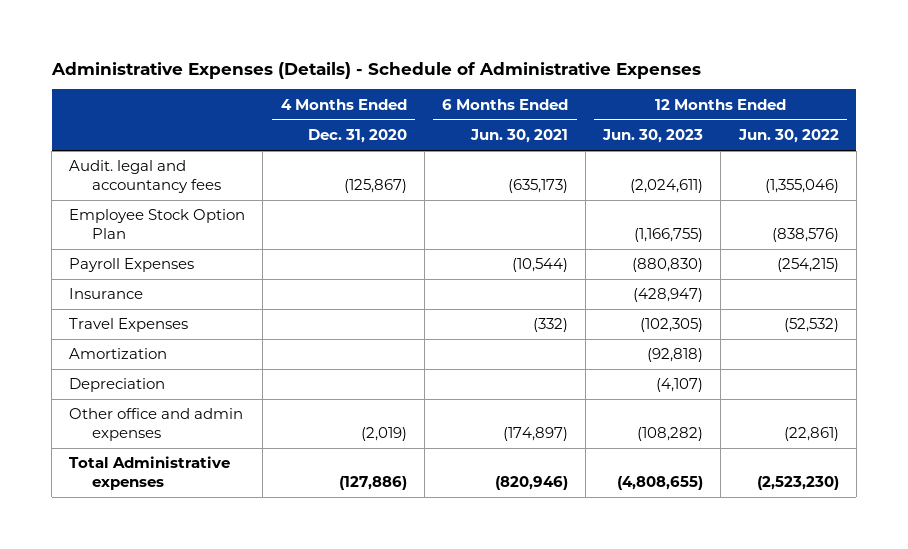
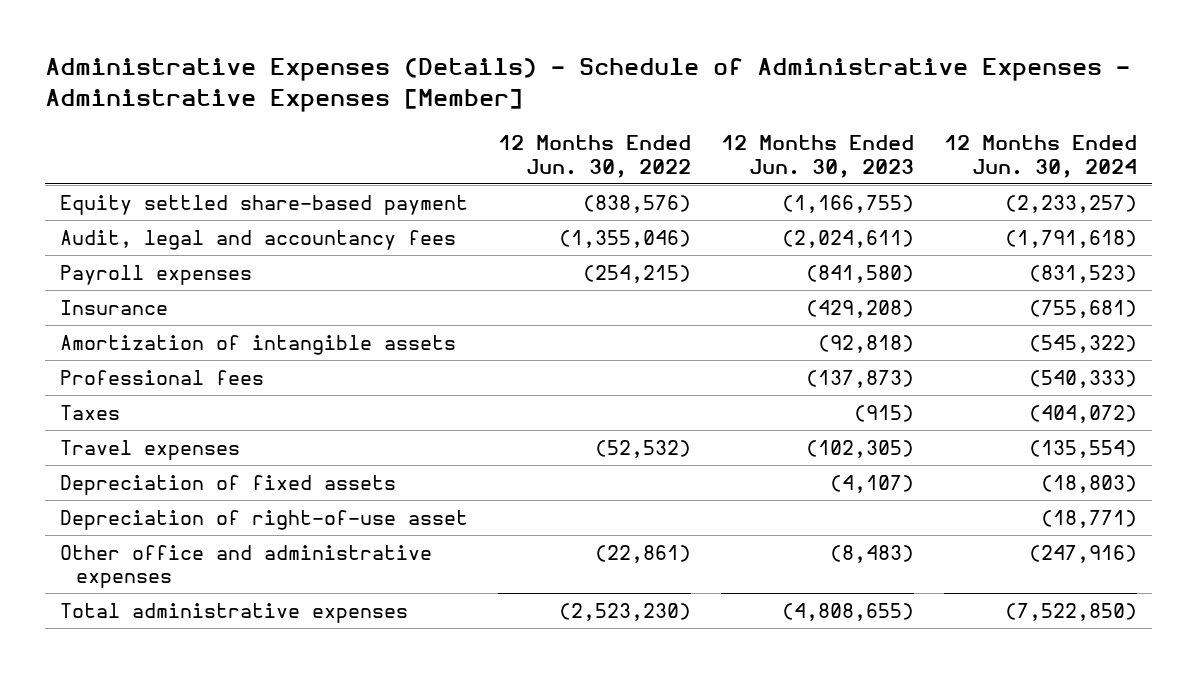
- Administrative Expenses (Details) - Schedule of Administrative Expenses
+ Administrative Expenses (Details) - Schedule of Administrative Expenses - Administrative Expenses [Member]
- | 4 Months Ended Dec. 31, 2020 | 6 Months Ended Jun. 30, 2021 | 12 Months Ended Jun. 30, 2023 | 12 Months Ended Jun. 30, 2022
+ | 12 Months Ended Jun. 30, 2022 | 12 Months Ended Jun. 30, 2023 | 12 Months Ended Jun. 30, 2024
- Audit. legal and accountancy fees | (125,867) | (635,173) | (2,024,611) | (1,355,046)
- Employee Stock Option Plan | | | (1,166,755) | (838,576)
- Payroll Expenses | | (10,544) | (880,830) | (254,215)
- Insurance | | | (428,947) |
- Travel Expenses | | (332) | (102,305) | (52,532)
- Amortization | | | (92,818) |
- Depreciation | | | (4,107) |
- Other office and admin expenses | (2,019) | (174,897) | (108,282) | (22,861)
- Total Administrative expenses | (127,886) | (820,946) | (4,808,655) | (2,523,230)
+ Equity settled share-based payment | (838,576) | (1,166,755) | (2,233,257)
+ Audit, legal and accountancy fees | (1,355,046) | (2,024,611) | (1,791,618)
+ Payroll expenses | (254,215) | (841,580) | (831,523)
+ Insurance | | (429,208) | (755,681)
+ Amortization of intangible assets | | (92,818) | (545,322)
+ Professional fees | | (137,873) | (540,333)
+ Taxes | | (915) | (404,072)
+ Travel expenses | (52,532) | (102,305) | (135,554)
+ Depreciation of fixed assets | | (4,107) | (18,803)
+ Depreciation of right-of-use asset | | | (18,771)
+ Other office and administrative expenses | (22,861) | (8,483) | (247,916)
+ Total administrative expenses | (2,523,230) | (4,808,655) | (7,522,850)

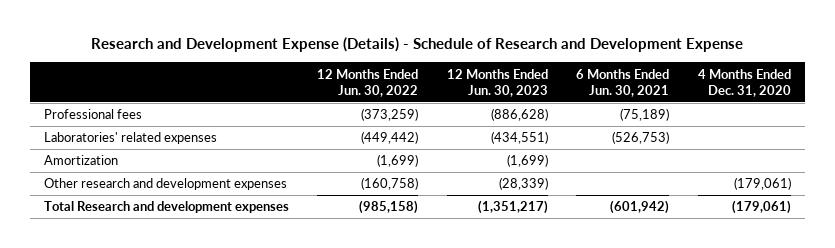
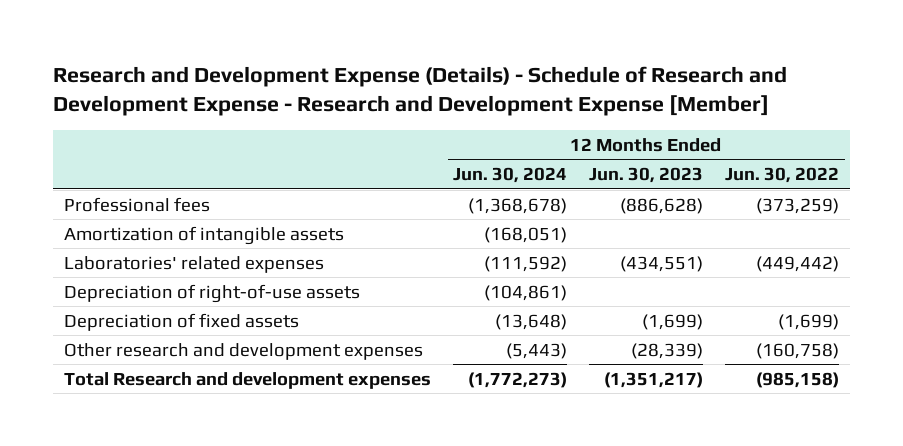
- Research and Development Expense (Details) - Schedule of Research and Development Expense
+ Research and Development Expense (Details) - Schedule of Research and Development Expense - Research and Development Expense [Member]
- | 12 Months Ended Jun. 30, 2022 | 12 Months Ended Jun. 30, 2023 | 6 Months Ended Jun. 30, 2021 | 4 Months Ended Dec. 31, 2020
+ | 12 Months Ended Jun. 30, 2024 | 12 Months Ended Jun. 30, 2023 | 12 Months Ended Jun. 30, 2022
+ Amortization of intangible assets | (168,051) | |
- Amortization | (1,699) | (1,699) | |
+ Depreciation of right-of-use assets | (104,861) | |
+ Depreciation of fixed assets | (13,648) | (1,699) | (1,699)

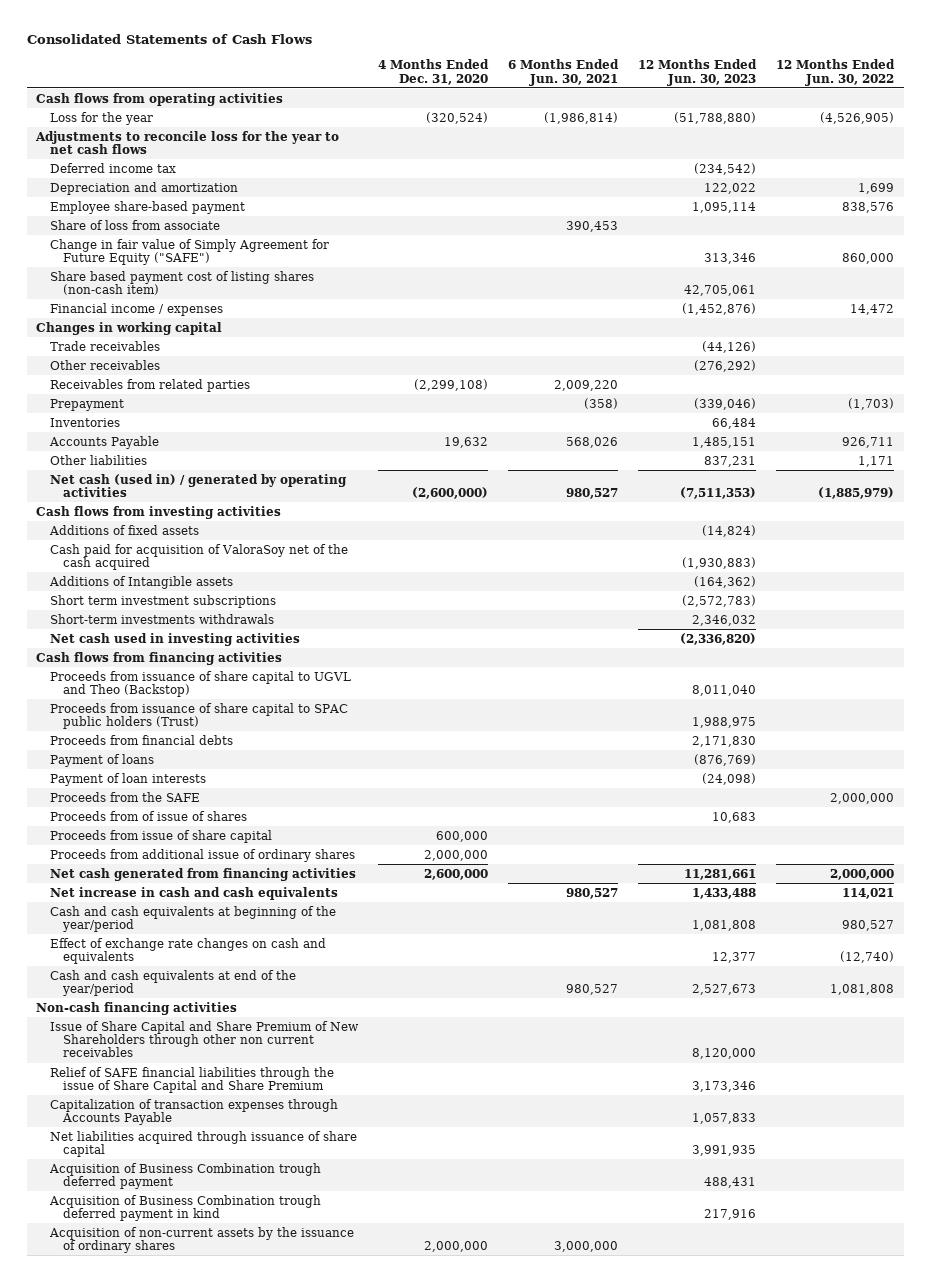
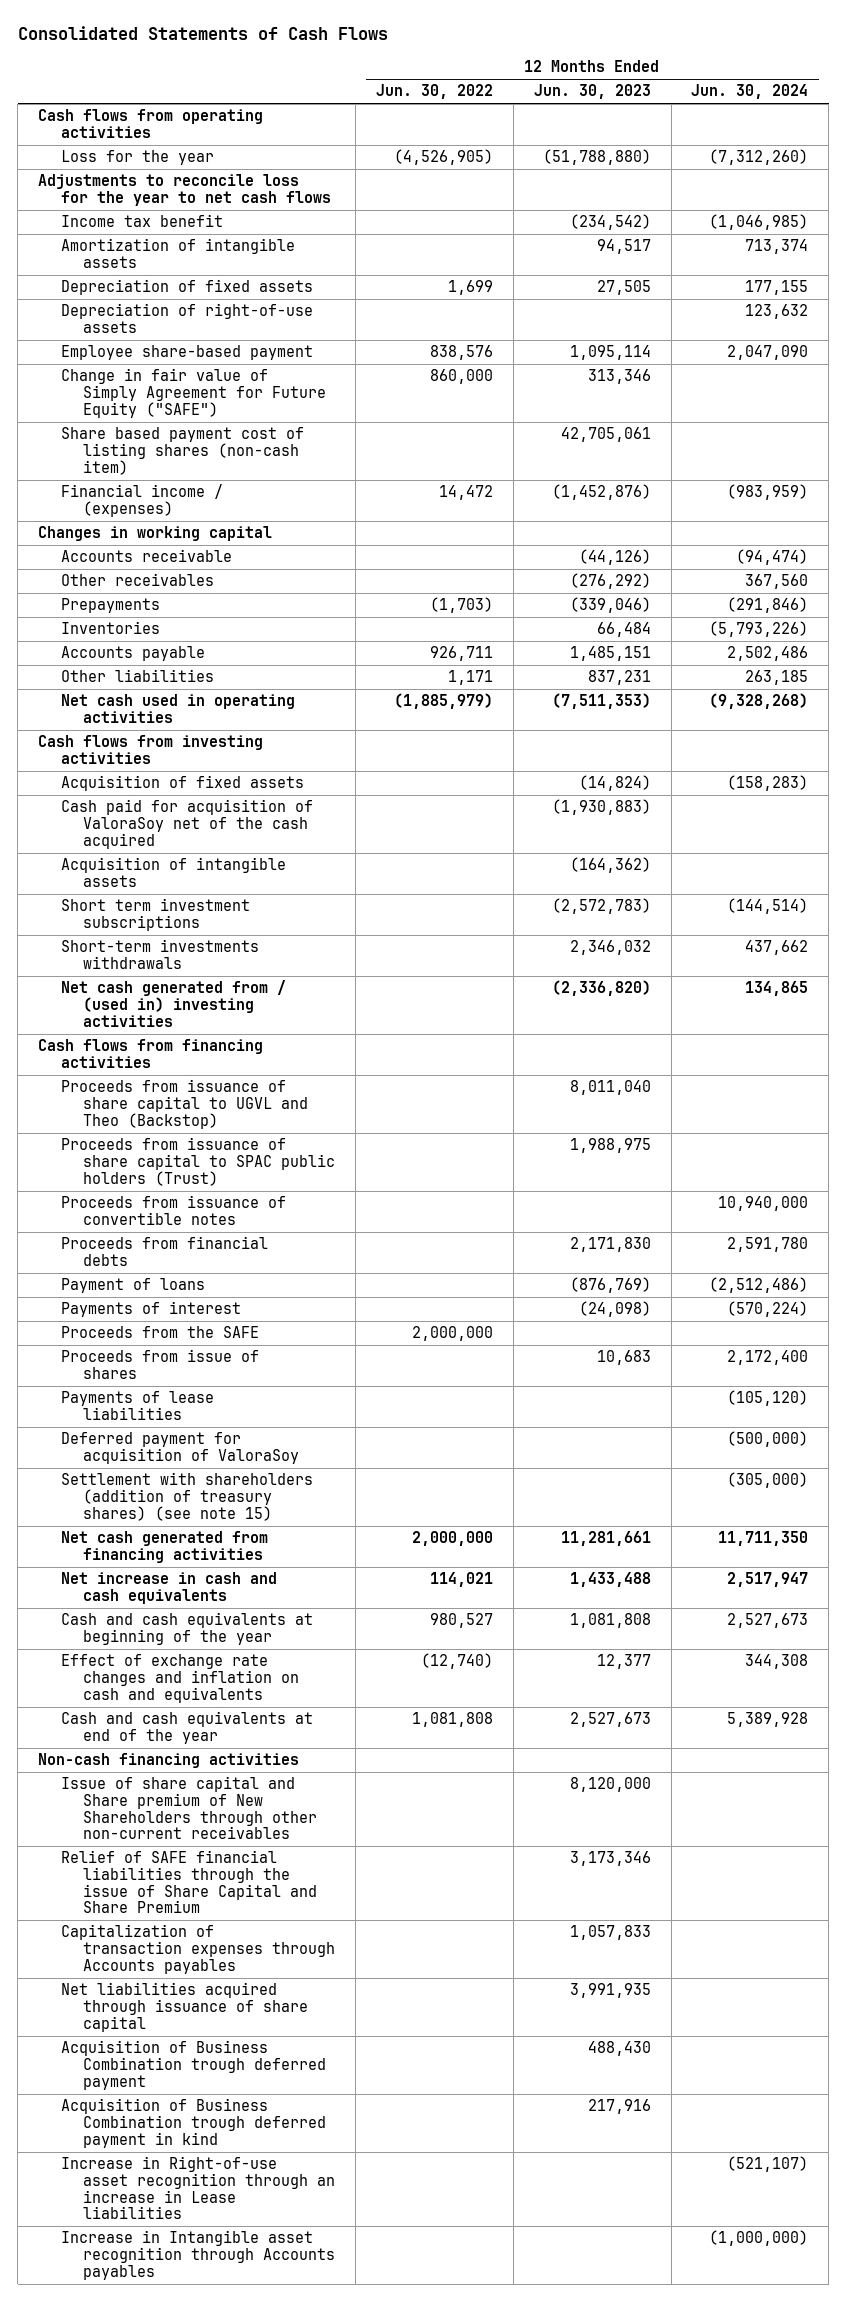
- | 4 Months Ended Dec. 31, 2020 | 6 Months Ended Jun. 30, 2021 | 12 Months Ended Jun. 30, 2023 | 12 Months Ended Jun. 30, 2022
+ | 12 Months Ended Jun. 30, 2022 | 12 Months Ended Jun. 30, 2023 | 12 Months Ended Jun. 30, 2024
- Deferred income tax | | | (234,542) |
- Depreciation and amortization | | | 122,022 | 1,699
+ Income tax benefit | | (234,542) | (1,046,985)
+ Amortization of intangible assets | | 94,517 | 713,374
+ Depreciation of fixed assets | 1,699 | 27,505 | 177,155
+ Depreciation of right-of-use assets | | | 123,632
- Share of loss from associate | | 390,453 | |
- Financial income / expenses | | | (1,452,876) | 14,472
+ Financial income / (expenses) | 14,472 | (1,452,876) | (983,959)
- Trade receivables | | | (44,126) |
+ Accounts receivable | | (44,126) | (94,474)
- Receivables from related parties | (2,299,108) | 2,009,220 | |
- Prepayment | | (358) | (339,046) | (1,703)
+ Prepayments | (1,703) | (339,046) | (291,846)
- Accounts Payable | 19,632 | 568,026 | 1,485,151 | 926,711
+ Accounts payable | 926,711 | 1,485,151 | 2,502,486
- Net cash (used in) / generated by operating activities | (2,600,000) | 980,527 | (7,511,353) | (1,885,979)
+ Net cash used in operating activities | (1,885,979) | (7,511,353) | (9,328,268)
- Additions of fixed assets | | | (14,824) |
+ Acquisition of fixed assets | | (14,824) | (158,283)
- Additions of Intangible assets | | | (164,362) |
+ Acquisition of intangible assets | | (164,362) |
- Net cash used in investing activities | | | (2,336,820) |
+ Net cash generated from / (used in) investing activities | | (2,336,820) | 134,865
+ Proceeds from issuance of convertible notes | | | 10,940,000
- Payment of loan interests | | | (24,098) |
+ Payments of interest | | (24,098) | (570,224)
- Proceeds from of issue of shares | | | 10,683 |
- Proceeds from issue of share capital | 600,000 | | |
- Proceeds from additional issue of ordinary shares | 2,000,000 | | |
+ Proceeds from issue of shares | | 10,683 | 2,172,400
+ Payments of lease liabilities | | | (105,120)
+ Deferred payment for acquisition of ValoraSoy | | | (500,000)
+ Settlement with shareholders (addition of treasury shares) (see note 15) | | | (305,000)
- Cash and cash equivalents at beginning of the year/period | | | 1,081,808 | 980,527
- Effect of exchange rate changes on cash and equivalents | | | 12,377 | (12,740)
- Cash and cash equivalents at end of the year/period | | 980,527 | 2,527,673 | 1,081,808
+ Cash and cash equivalents at beginning of the year | 980,527 | 1,081,808 | 2,527,673
+ Effect of exchange rate changes and inflation on cash and equivalents | (12,740) | 12,377 | 344,308
+ Cash and cash equivalents at end of the year | 1,081,808 | 2,527,673 | 5,389,928
- Issue of Share Capital and Share Premium of New Shareholders through other non current receivables | | | 8,120,000 |
+ Issue of share capital and Share premium of New Shareholders through other non-current receivables | | 8,120,000 |
- Capitalization of transaction expenses through Accounts Payable | | | 1,057,833 |
+ Capitalization of transaction expenses through Accounts payables | | 1,057,833 |
- Acquisition of Business Combination trough deferred payment | | | 488,431 |
+ Acquisition of Business Combination trough deferred payment | | 488,430 |
- Acquisition of non-current assets by the issuance of ordinary shares | 2,000,000 | 3,000,000 | |
+ Increase in Right-of-use asset recognition through an increase in Lease liabilities | | | (521,107)
+ Increase in Intangible asset recognition through Accounts payables | | | (1,000,000)

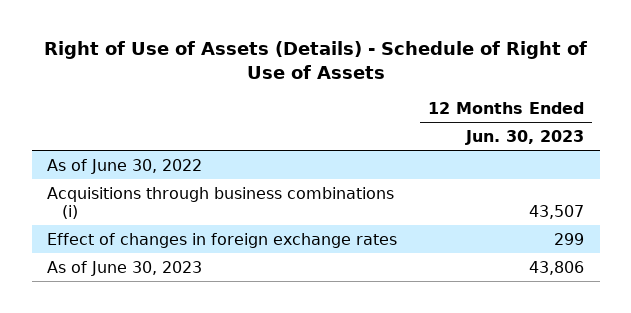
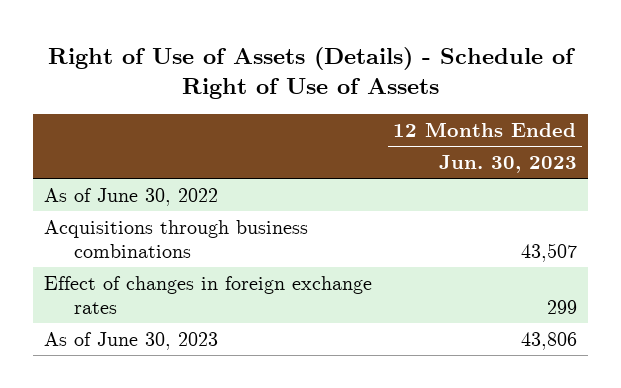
- Acquisitions through business combinations (i) | 43,507
+ Acquisitions through business combinations | 43,507

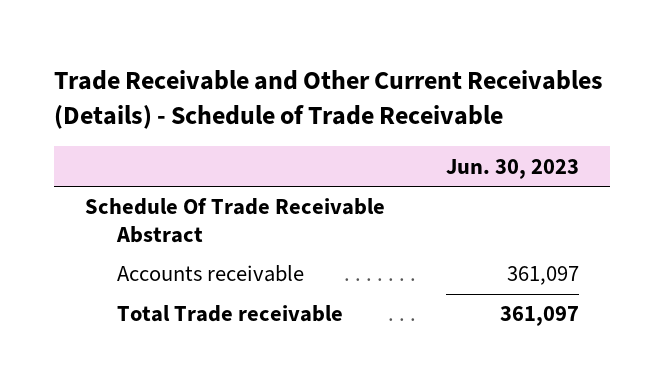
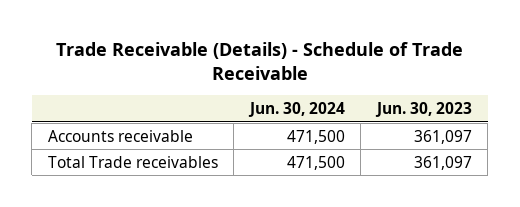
- Trade Receivable and Other Current Receivables (Details) - Schedule of Trade Receivable
+ Trade Receivable (Details) - Schedule of Trade Receivable
- | Jun. 30, 2023
+ | Jun. 30, 2024 | Jun. 30, 2023
- Schedule Of Trade Receivable Abstract
- Total Trade receivable | 361,097
+ Total Trade receivables | 471,500 | 361,097

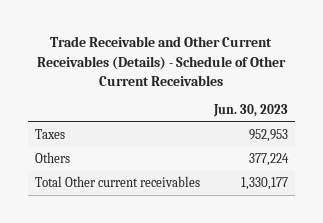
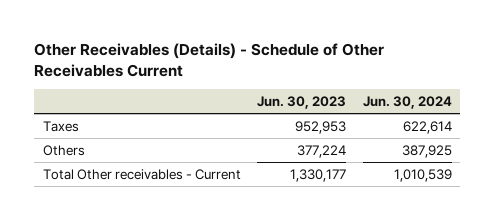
- Trade Receivable and Other Current Receivables (Details) - Schedule of Other Current Receivables
+ Other Receivables (Details) - Schedule of Other Receivables Current
- | Jun. 30, 2023
+ | Jun. 30, 2023 | Jun. 30, 2024
- Total Other current receivables | 1,330,177
+ Total Other receivables - Current | 1,330,177 | 1,010,539

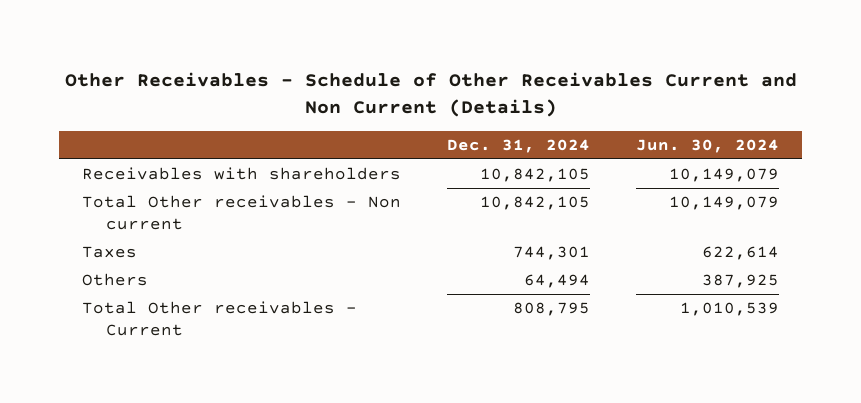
- Other Receivables (Details) - Schedule of Other Receivables Current
+ Other Receivables - Schedule of Other Receivables Current and Non Current (Details)
- | Jun. 30, 2023 | Jun. 30, 2024
+ | Dec. 31, 2024 | Jun. 30, 2024
+ Receivables with shareholders | 10,842,105 | 10,149,079
+ Total Other receivables - Non current | 10,842,105 | 10,149,079

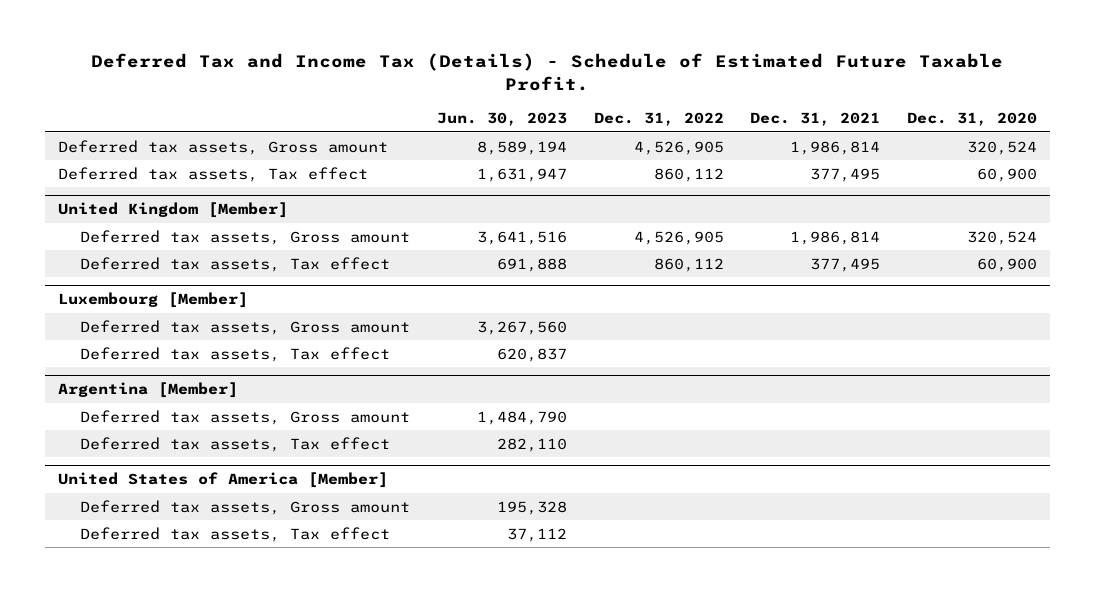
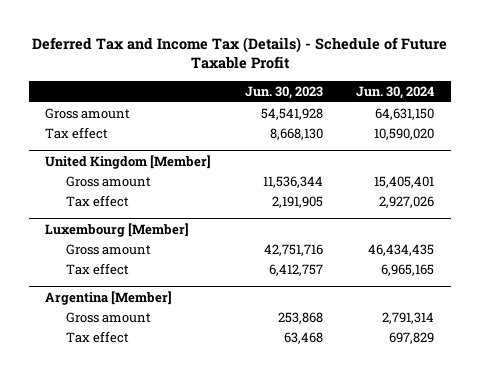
- Deferred Tax and Income Tax (Details) - Schedule of Estimated Future Taxable Profit.
+ Deferred Tax and Income Tax (Details) - Schedule of Future Taxable Profit
- | Jun. 30, 2023 | Dec. 31, 2022 | Dec. 31, 2021 | Dec. 31, 2020
+ | Jun. 30, 2023 | Jun. 30, 2024
- Deferred tax assets, Gross amount | 8,589,194 | 4,526,905 | 1,986,814 | 320,524
- Deferred tax assets, Tax effect | 1,631,947 | 860,112 | 377,495 | 60,900
+ Gross amount | 54,541,928 | 64,631,150
+ Tax effect | 8,668,130 | 10,590,020
@ United Kingdom [Member]
- Deferred tax assets, Gross amount | 3,641,516 | 4,526,905 | 1,986,814 | 320,524
- Deferred tax assets, Tax effect | 691,888 | 860,112 | 377,495 | 60,900
+ Gross amount | 11,536,344 | 15,405,401
+ Tax effect | 2,191,905 | 2,927,026
@ Luxembourg [Member]
- Deferred tax assets, Gross amount | 3,267,560 | | |
- Deferred tax assets, Tax effect | 620,837 | | |
+ Gross amount | 42,751,716 | 46,434,435
+ Tax effect | 6,412,757 | 6,965,165
@ Argentina [Member]
- Deferred tax assets, Gross amount | 1,484,790 | | |
- Deferred tax assets, Tax effect | 282,110 | | |
- United States of America [Member]
- Deferred tax assets, Gross amount | 195,328 | | |
- Deferred tax assets, Tax effect | 37,112 | | |
@ Argentina [Member]
+ Gross amount | 253,868 | 2,791,314
+ Tax effect | 63,468 | 697,829

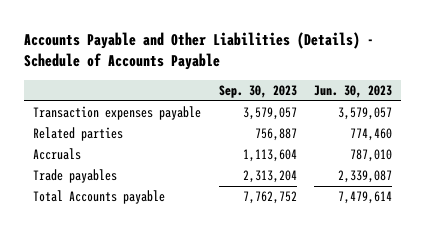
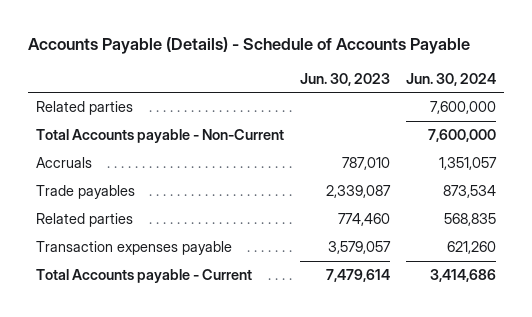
- Accounts Payable and Other Liabilities (Details) - Schedule of Accounts Payable
+ Accounts Payable (Details) - Schedule of Accounts Payable
- | Sep. 30, 2023 | Jun. 30, 2023
+ | Jun. 30, 2023 | Jun. 30, 2024
+ Related parties | | 7,600,000
+ Total Accounts payable - Non-Current | | 7,600,000
- Total Accounts payable | 7,762,752 | 7,479,614
moved down: Related parties | 774,460 | 568,835
moved down: Transaction expenses payable | 3,579,057 | 621,260
+ Total Accounts payable - Current | 7,479,614 | 3,414,686

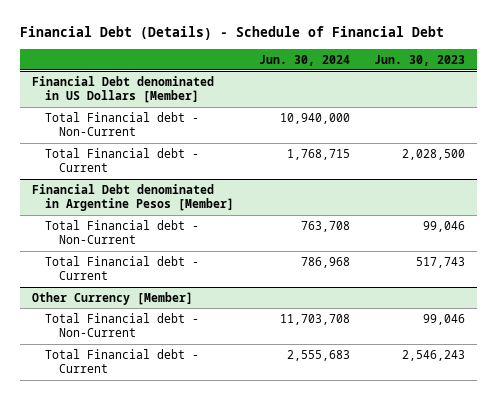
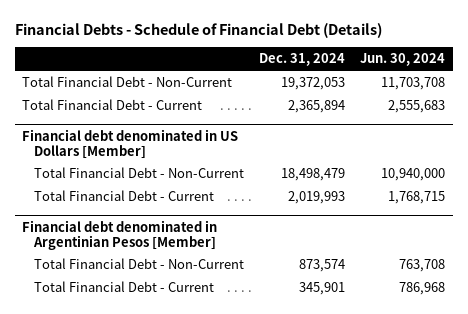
- Financial Debt (Details) - Schedule of Financial Debt
+ Financial Debts - Schedule of Financial Debt (Details)
- | Jun. 30, 2024 | Jun. 30, 2023
+ | Dec. 31, 2024 | Jun. 30, 2024
- Financial Debt denominated in US Dollars [Member]
- Total Financial debt - Non-Current | 10,940,000 |
- Total Financial debt - Current | 1,768,715 | 2,028,500
- Financial Debt denominated in Argentine Pesos [Member]
- Total Financial debt - Non-Current | 763,708 | 99,046
- Total Financial debt - Current | 786,968 | 517,743
- Other Currency [Member]
- Total Financial debt - Non-Current | 11,703,708 | 99,046
- Total Financial debt - Current | 2,555,683 | 2,546,243
+ Total Financial Debt - Non-Current | 19,372,053 | 11,703,708
+ Total Financial Debt - Current | 2,365,894 | 2,555,683
+ Financial debt denominated in US Dollars [Member]
+ Total Financial Debt - Non-Current | 18,498,479 | 10,940,000
+ Total Financial Debt - Current | 2,019,993 | 1,768,715
+ Financial debt denominated in Argentinian Pesos [Member]
+ Total Financial Debt - Non-Current | 873,574 | 763,708
+ Total Financial Debt - Current | 345,901 | 786,968

